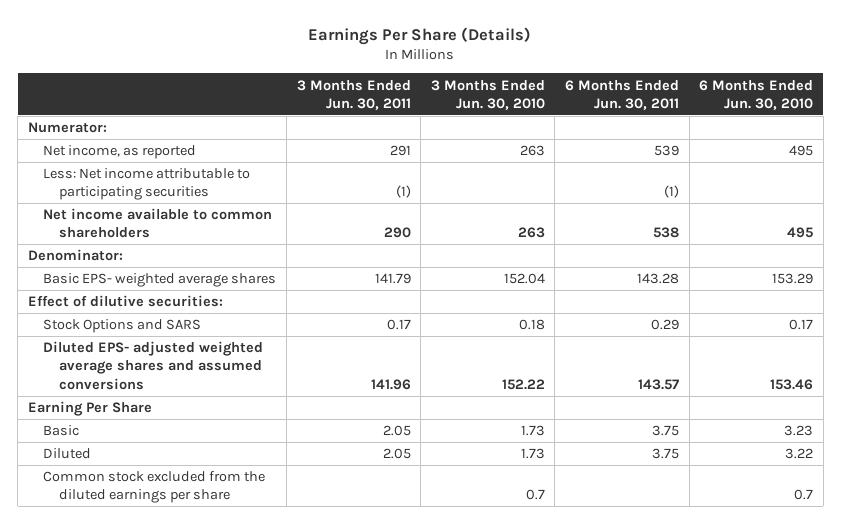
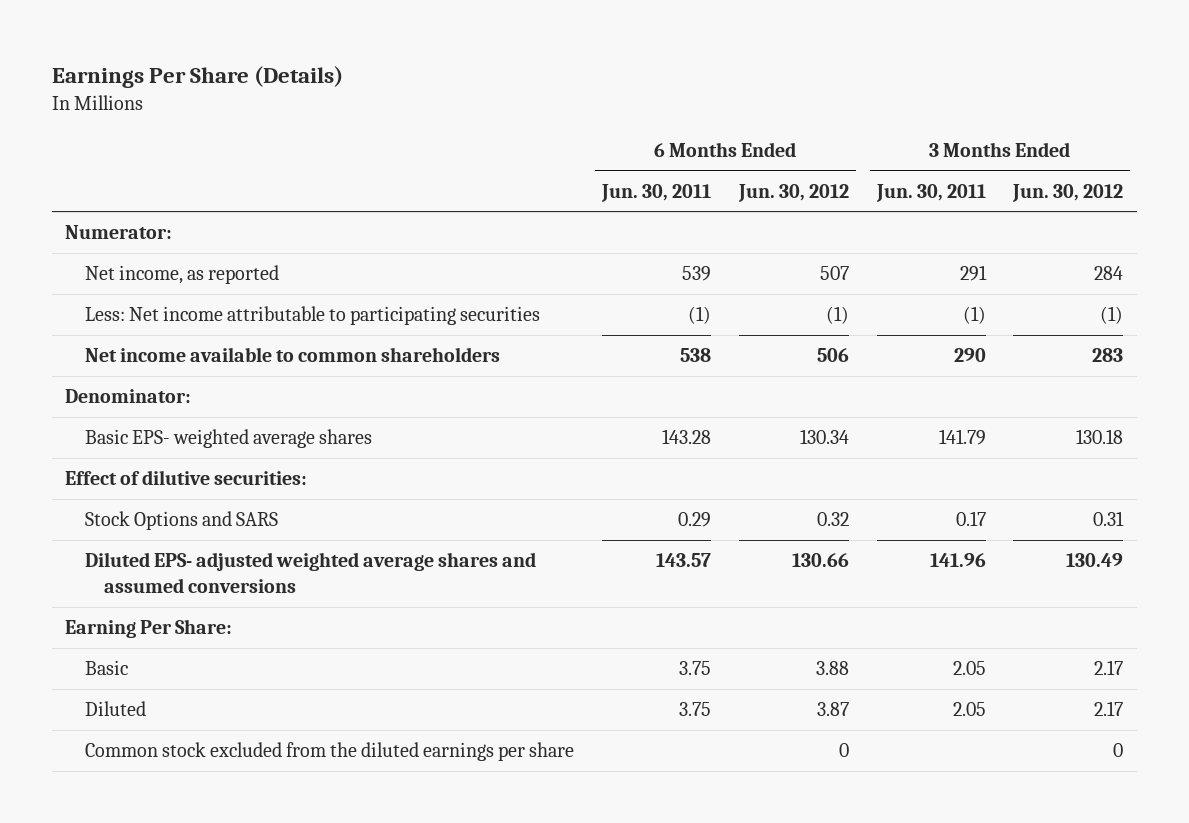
- | 3 Months Ended Jun. 30, 2011 | 3 Months Ended Jun. 30, 2010 | 6 Months Ended Jun. 30, 2011 | 6 Months Ended Jun. 30, 2010
+ | 6 Months Ended Jun. 30, 2011 | 6 Months Ended Jun. 30, 2012 | 3 Months Ended Jun. 30, 2011 | 3 Months Ended Jun. 30, 2012
- Earning Per Share
+ Earning Per Share:

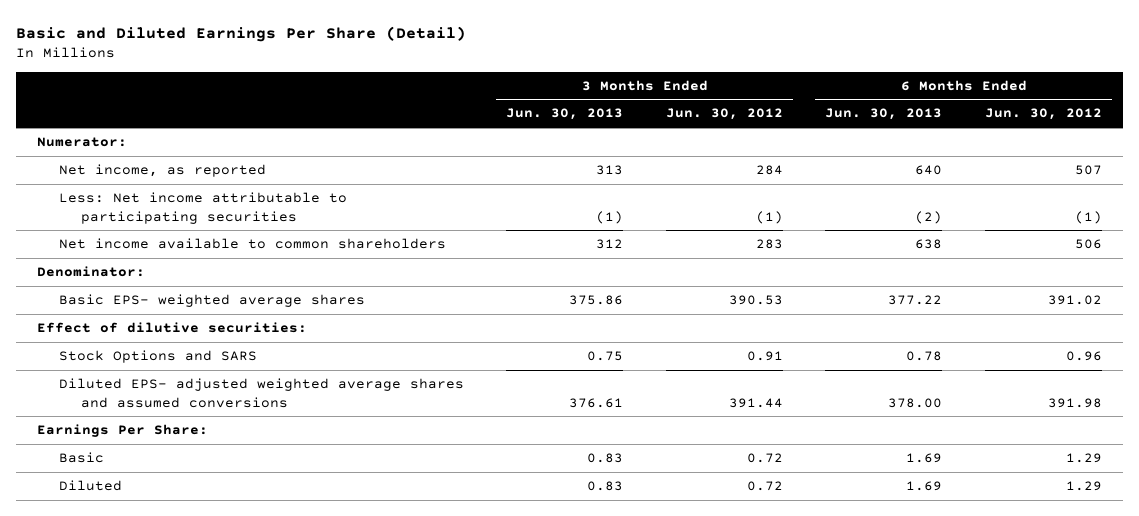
- Earnings Per Share (Details)
+ Basic and Diluted Earnings Per Share (Detail)
- | 6 Months Ended Jun. 30, 2011 | 6 Months Ended Jun. 30, 2012 | 3 Months Ended Jun. 30, 2011 | 3 Months Ended Jun. 30, 2012
+ | 3 Months Ended Jun. 30, 2013 | 3 Months Ended Jun. 30, 2012 | 6 Months Ended Jun. 30, 2013 | 6 Months Ended Jun. 30, 2012
- Basic EPS- weighted average shares | 143.28 | 130.34 | 141.79 | 130.18
+ Basic EPS- weighted average shares | 375.86 | 390.53 | 377.22 | 391.02
- Stock Options and SARS | 0.29 | 0.32 | 0.17 | 0.31
- Diluted EPS- adjusted weighted average shares and assumed conversions | 143.57 | 130.66 | 141.96 | 130.49
- Earning Per Share:
- Basic | 3.75 | 3.88 | 2.05 | 2.17
- Diluted | 3.75 | 3.87 | 2.05 | 2.17
- Common stock excluded from the diluted earnings per share | | 0 | | 0
+ Stock Options and SARS | 0.75 | 0.91 | 0.78 | 0.96
+ Diluted EPS- adjusted weighted average shares and assumed conversions | 376.61 | 391.44 | 378.00 | 391.98
+ Earnings Per Share:
+ Basic | 0.83 | 0.72 | 1.69 | 1.29
+ Diluted | 0.83 | 0.72 | 1.69 | 1.29

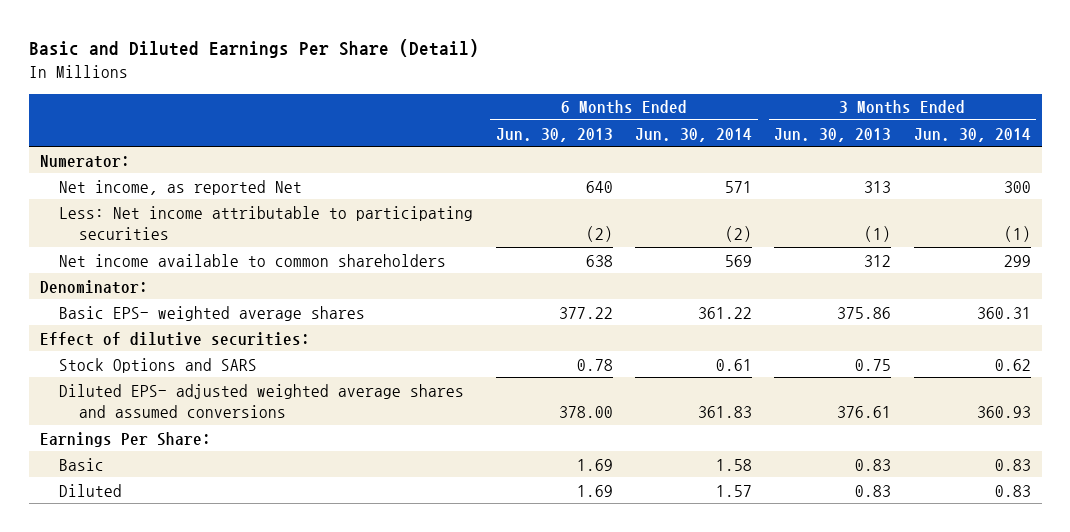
- | 3 Months Ended Jun. 30, 2013 | 3 Months Ended Jun. 30, 2012 | 6 Months Ended Jun. 30, 2013 | 6 Months Ended Jun. 30, 2012
+ | 6 Months Ended Jun. 30, 2013 | 6 Months Ended Jun. 30, 2014 | 3 Months Ended Jun. 30, 2013 | 3 Months Ended Jun. 30, 2014
- Net income, as reported | 313 | 284 | 640 | 507
+ Net income, as reported Net | 640 | 571 | 313 | 300

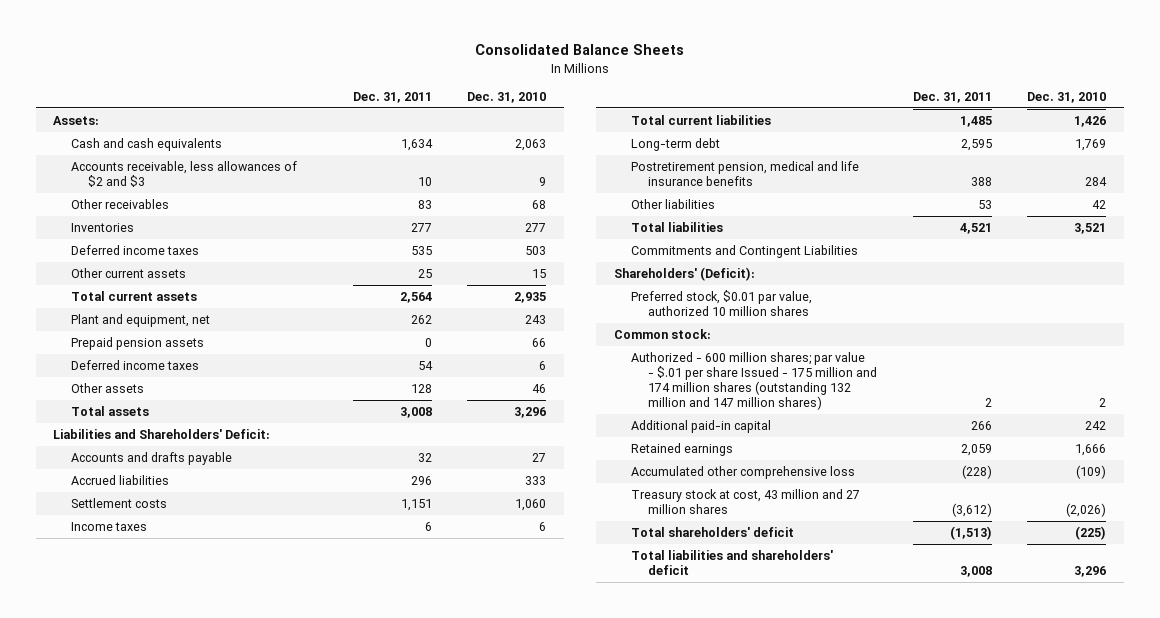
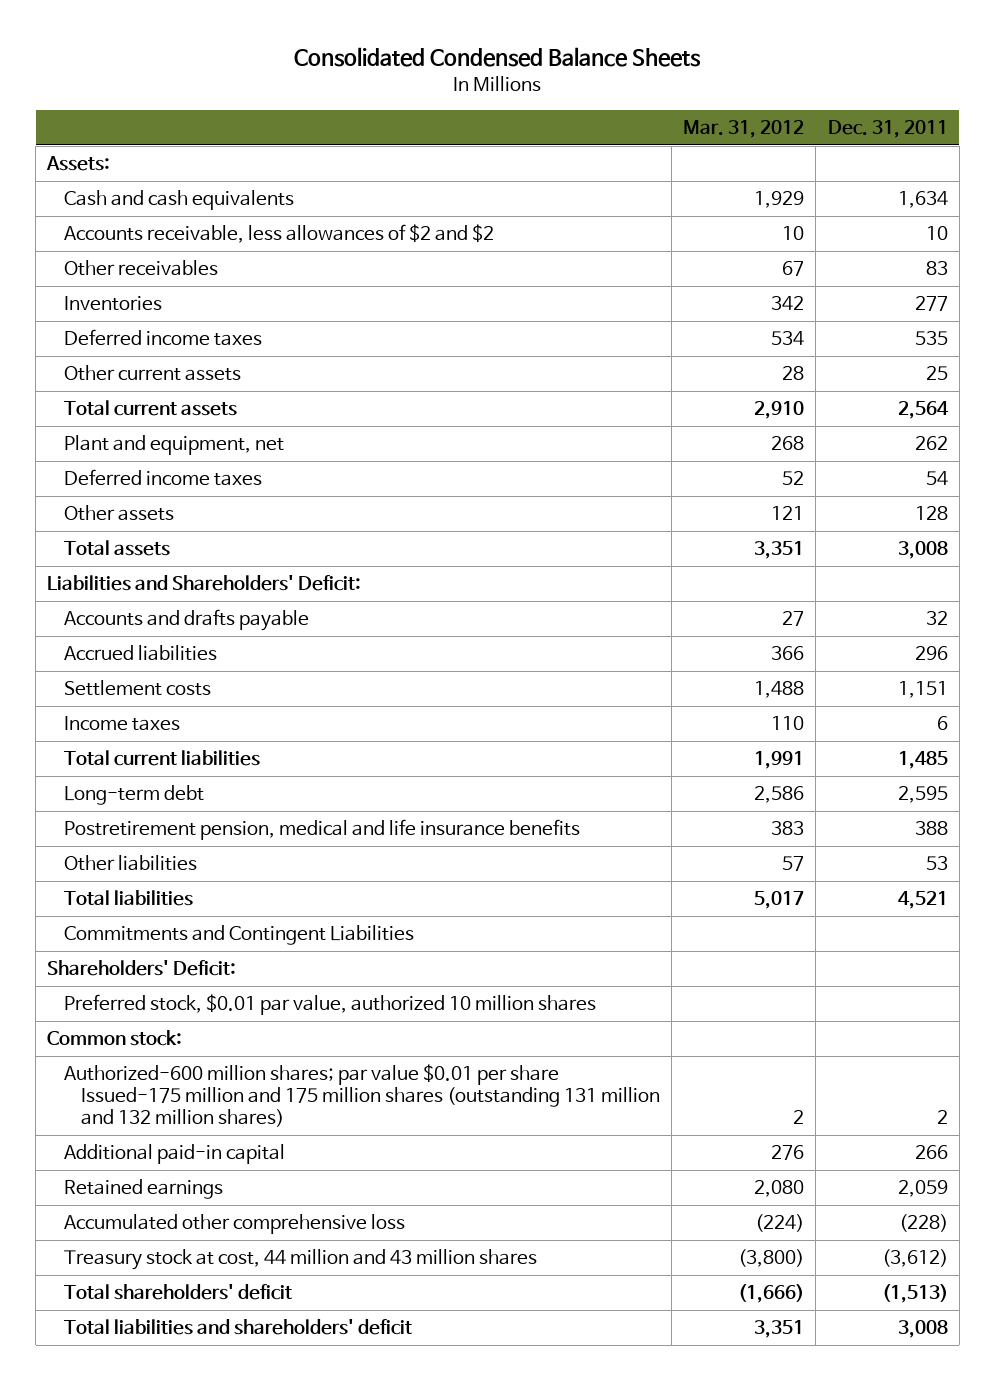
- Consolidated Balance Sheets
+ Consolidated Condensed Balance Sheets
- | Dec. 31, 2011 | Dec. 31, 2010
+ | Mar. 31, 2012 | Dec. 31, 2011
- Accounts receivable, less allowances of $2 and $3 | 10 | 9
+ Accounts receivable, less allowances of $2 and $2 | 10 | 10
- Prepaid pension assets | 0 | 66
- Shareholders' (Deficit):
+ Shareholders' Deficit:
- Authorized - 600 million shares; par value - $.01 per share Issued - 175 million and 174 million shares (outstanding 132 million and 147 million shares) | 2 | 2
+ Authorized-600 million shares; par value $0.01 per share Issued-175 million and 175 million shares (outstanding 131 million and 132 million shares) | 2 | 2
- Treasury stock at cost, 43 million and 27 million shares | (3,612) | (2,026)
+ Treasury stock at cost, 44 million and 43 million shares | (3,800) | (3,612)

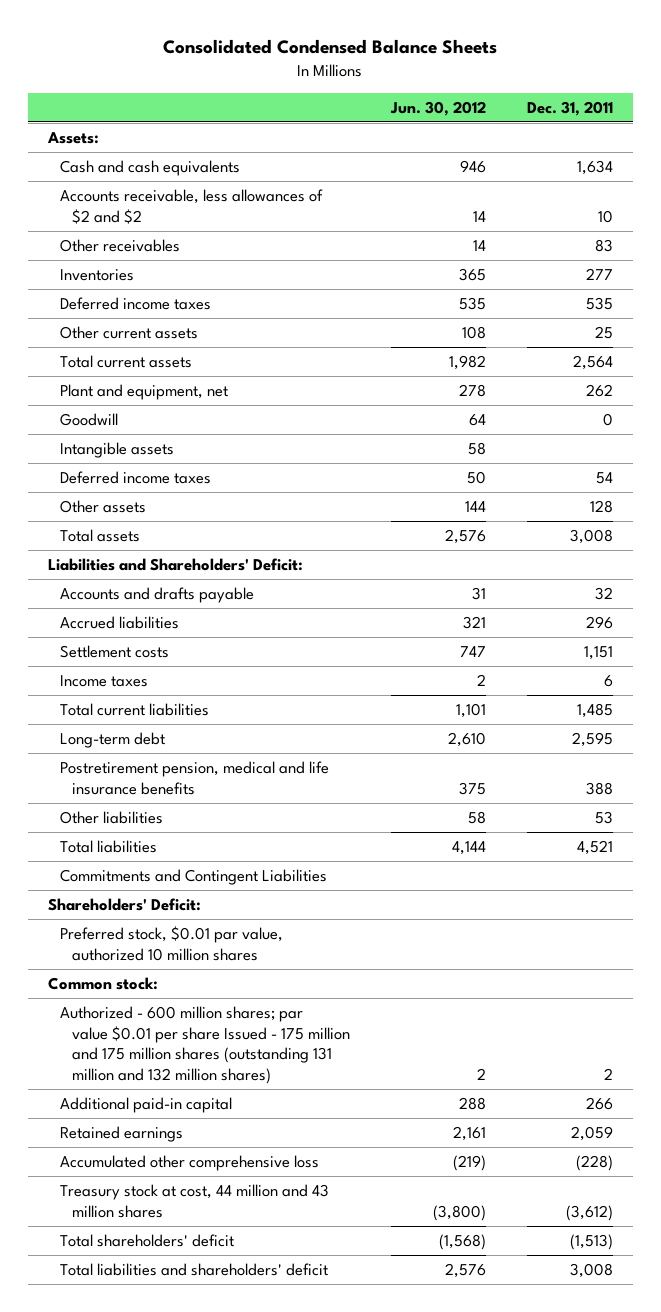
- | Mar. 31, 2012 | Dec. 31, 2011
+ | Jun. 30, 2012 | Dec. 31, 2011
+ Goodwill | 64 | 0
+ Intangible assets | 58 |
- Authorized-600 million shares; par value $0.01 per share Issued-175 million and 175 million shares (outstanding 131 million and 132 million shares) | 2 | 2
+ Authorized - 600 million shares; par value $0.01 per share Issued - 175 million and 175 million shares (outstanding 131 million and 132 million shares) | 2 | 2

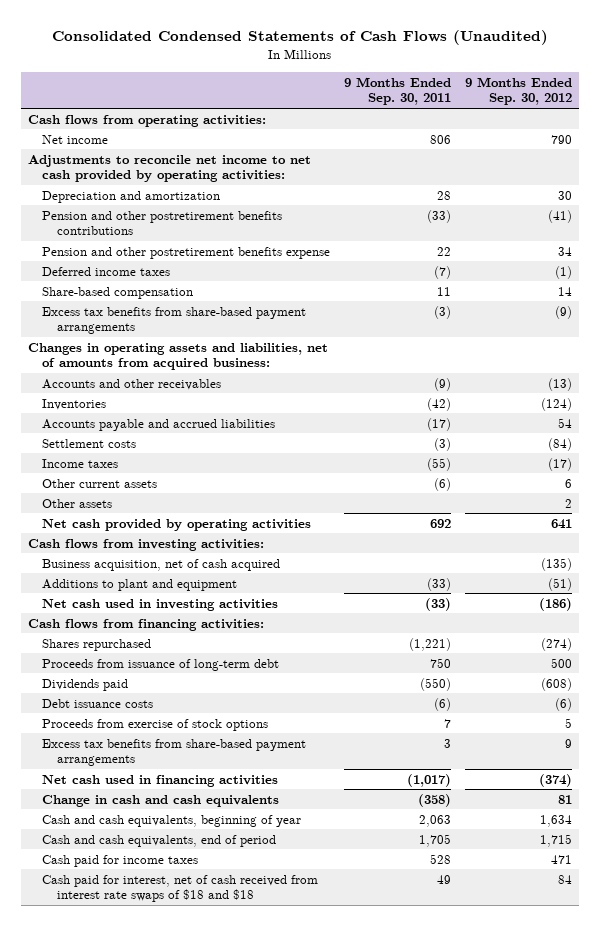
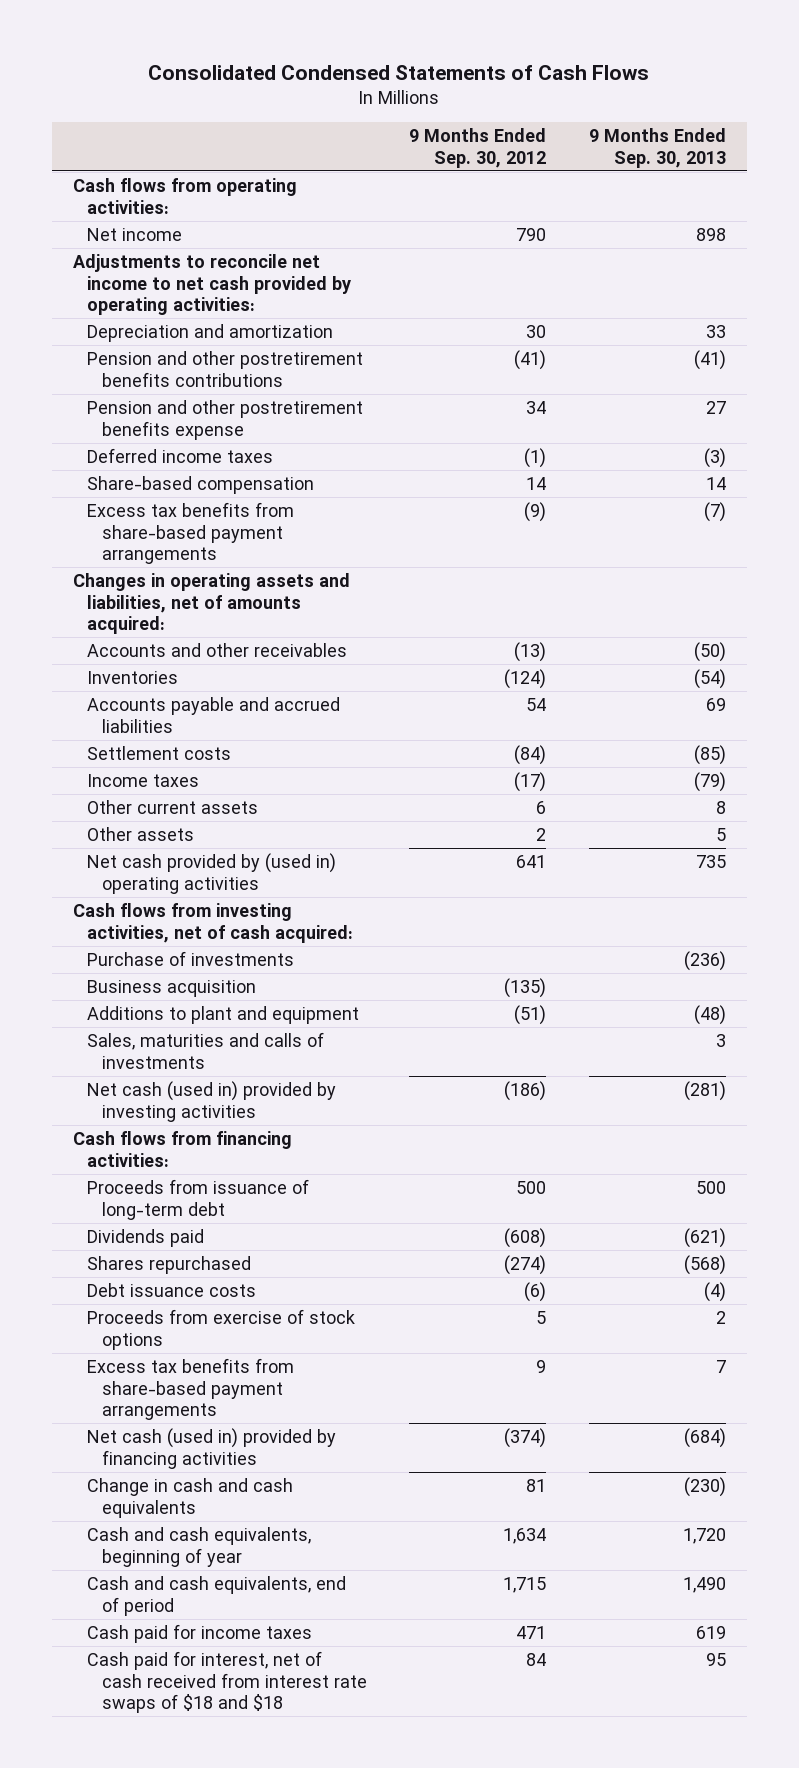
- Consolidated Condensed Statements of Cash Flows (Unaudited)
+ Consolidated Condensed Statements of Cash Flows
- | 9 Months Ended Sep. 30, 2011 | 9 Months Ended Sep. 30, 2012
+ | 9 Months Ended Sep. 30, 2012 | 9 Months Ended Sep. 30, 2013
- Changes in operating assets and liabilities, net of amounts from acquired business:
+ Changes in operating assets and liabilities, net of amounts acquired:
- Net cash provided by operating activities | 692 | 641
- Cash flows from investing activities:
- Business acquisition, net of cash acquired | | (135)
+ Net cash provided by (used in) operating activities | 641 | 735
+ Cash flows from investing activities, net of cash acquired:
+ Purchase of investments | | (236)
+ Business acquisition | (135) |
- Net cash used in investing activities | (33) | (186)
+ Sales, maturities and calls of investments | | 3
+ Net cash (used in) provided by investing activities | (186) | (281)
moved down: Shares repurchased | (274) | (568)
- Net cash used in financing activities | (1,017) | (374)
+ Net cash (used in) provided by financing activities | (374) | (684)

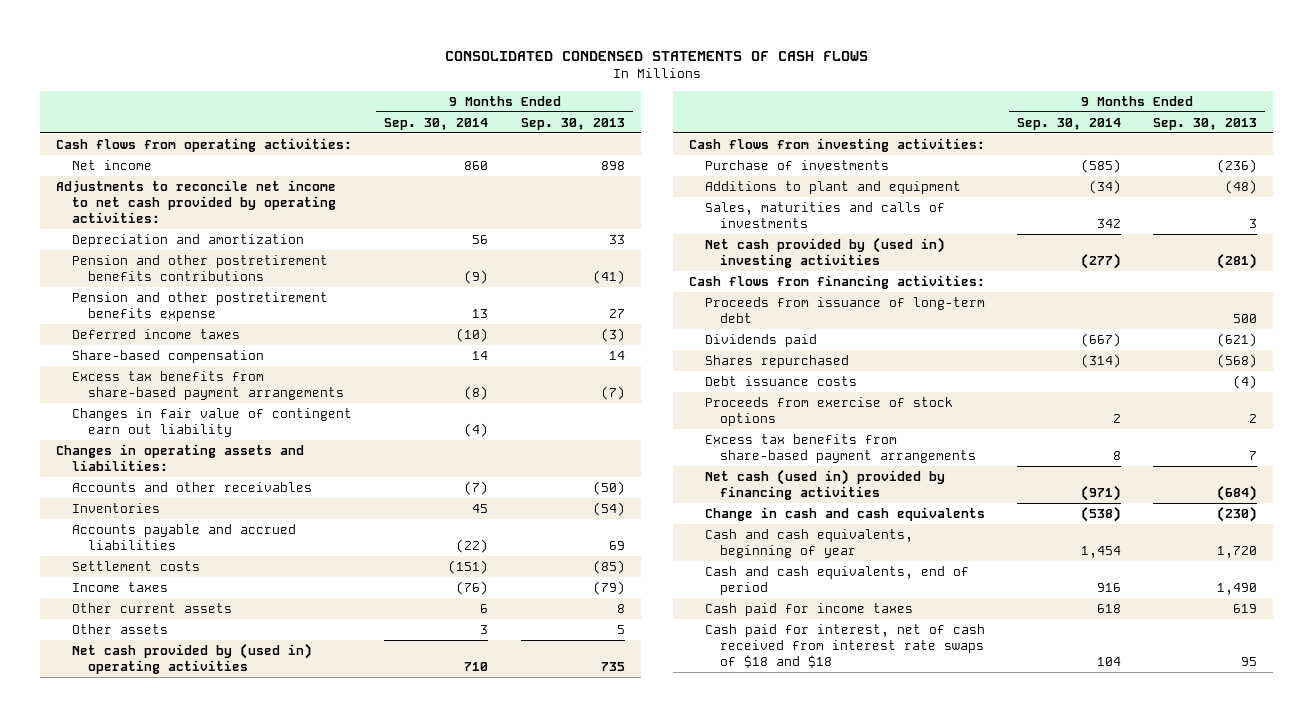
- Consolidated Condensed Statements of Cash Flows
+ CONSOLIDATED CONDENSED STATEMENTS OF CASH FLOWS
- | 9 Months Ended Sep. 30, 2012 | 9 Months Ended Sep. 30, 2013
+ | 9 Months Ended Sep. 30, 2014 | 9 Months Ended Sep. 30, 2013
- Changes in operating assets and liabilities, net of amounts acquired:
+ Changes in fair value of contingent earn out liability | (4) |
+ Changes in operating assets and liabilities:
- Cash flows from investing activities, net of cash acquired:
+ Cash flows from investing activities:
- Business acquisition | (135) |
- Net cash (used in) provided by investing activities | (186) | (281)
+ Net cash provided by (used in) investing activities | (277) | (281)

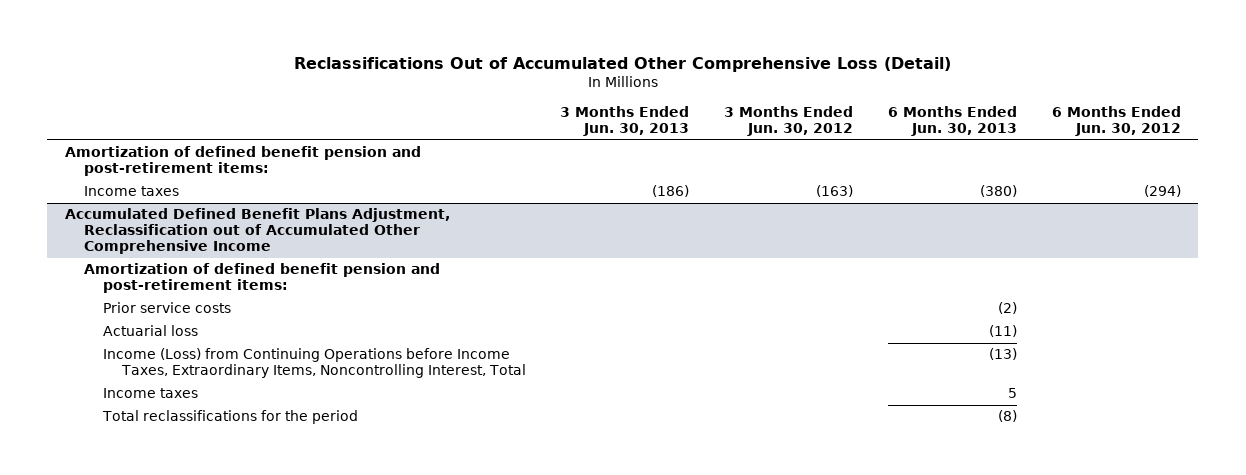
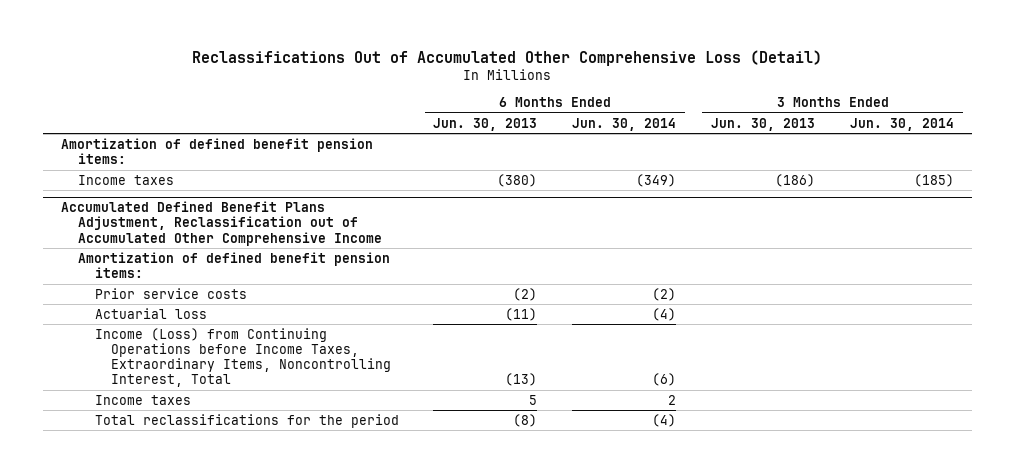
- | 3 Months Ended Jun. 30, 2013 | 3 Months Ended Jun. 30, 2012 | 6 Months Ended Jun. 30, 2013 | 6 Months Ended Jun. 30, 2012
+ | 6 Months Ended Jun. 30, 2013 | 6 Months Ended Jun. 30, 2014 | 3 Months Ended Jun. 30, 2013 | 3 Months Ended Jun. 30, 2014
- Amortization of defined benefit pension and post-retirement items:
+ Amortization of defined benefit pension items:
@ Accumulated Defined Benefit Plans Adjustment, Reclassification out of Accumulated Other Comprehensive Income
- Amortization of defined benefit pension and post-retirement items:
+ Amortization of defined benefit pension items:

